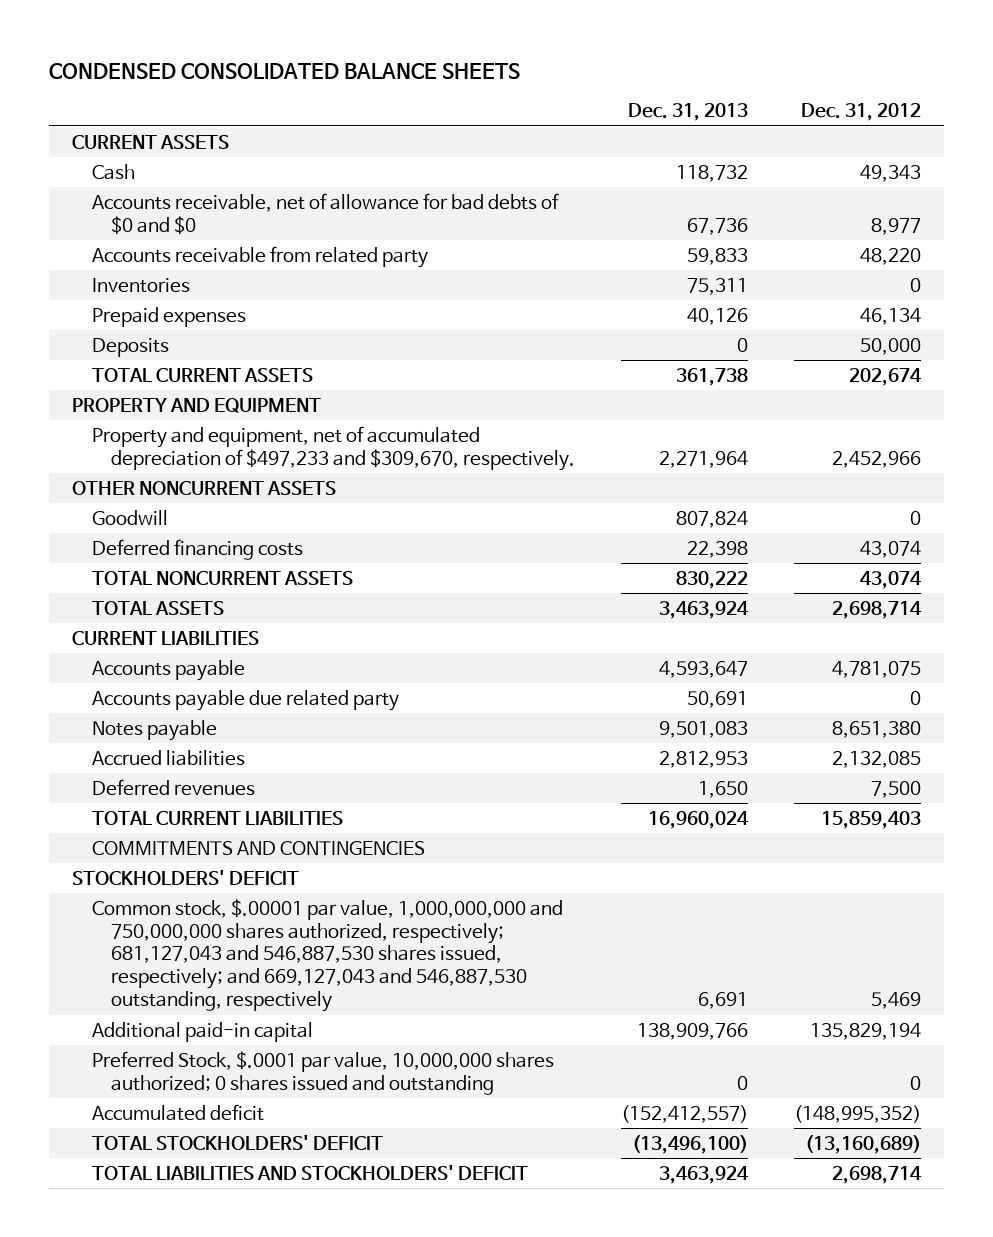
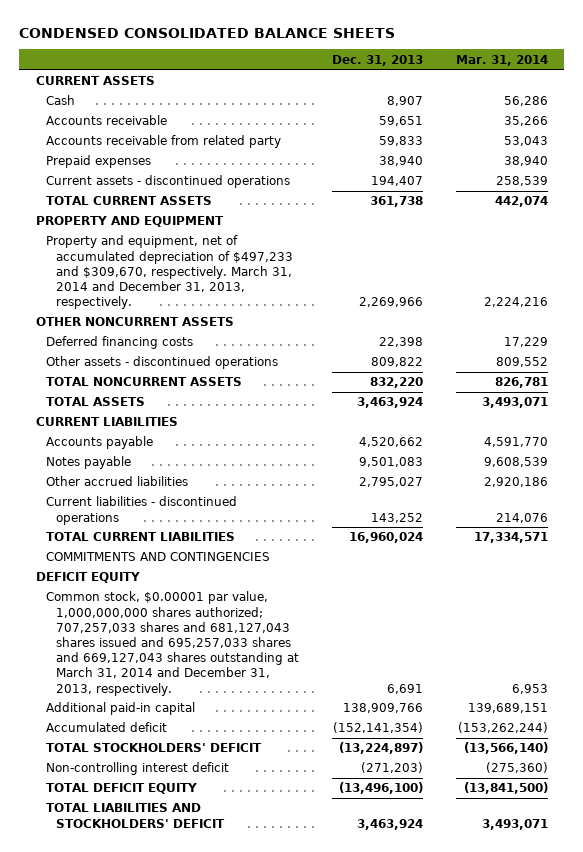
- | Dec. 31, 2013 | Dec. 31, 2012
+ | Dec. 31, 2013 | Mar. 31, 2014
- Cash | 118,732 | 49,343
- Accounts receivable, net of allowance for bad debts of $0 and $0 | 67,736 | 8,977
+ Cash | 8,907 | 56,286
+ Accounts receivable | 59,651 | 35,266
- Inventories | 75,311 | 0
- Prepaid expenses | 40,126 | 46,134
- Deposits | 0 | 50,000
+ Prepaid expenses | 38,940 | 38,940
+ Current assets - discontinued operations | 194,407 | 258,539
- Property and equipment, net of accumulated depreciation of $497,233 and $309,670, respectively. | 2,271,964 | 2,452,966
+ Property and equipment, net of accumulated depreciation of $497,233 and $309,670, respectively. March 31, 2014 and December 31, 2013, respectively. | 2,269,966 | 2,224,216
- Goodwill | 807,824 | 0
- TOTAL NONCURRENT ASSETS | 830,222 | 43,074
+ Other assets - discontinued operations | 809,822 | 809,552
+ TOTAL NONCURRENT ASSETS | 832,220 | 826,781
- Accounts payable | 4,593,647 | 4,781,075
- Accounts payable due related party | 50,691 | 0
+ Accounts payable | 4,520,662 | 4,591,770
- Accrued liabilities | 2,812,953 | 2,132,085
- Deferred revenues | 1,650 | 7,500
+ Other accrued liabilities | 2,795,027 | 2,920,186
+ Current liabilities - discontinued operations | 143,252 | 214,076
- STOCKHOLDERS' DEFICIT
- Common stock, $.00001 par value, 1,000,000,000 and 750,000,000 shares authorized, respectively; 681,127,043 and 546,887,530 shares issued, respectively; and 669,127,043 and 546,887,530 outstanding, respectively | 6,691 | 5,469
+ DEFICIT EQUITY
+ Common stock, $0.00001 par value, 1,000,000,000 shares authorized; 707,257,033 shares and 681,127,043 shares issued and 695,257,033 shares and 669,127,043 shares outstanding at March 31, 2014 and December 31, 2013, respectively. | 6,691 | 6,953
- Preferred Stock, $.0001 par value, 10,000,000 shares authorized; 0 shares issued and outstanding | 0 | 0
- Accumulated deficit | (152,412,557) | (148,995,352)
- TOTAL STOCKHOLDERS' DEFICIT | (13,496,100) | (13,160,689)
+ Accumulated deficit | (152,141,354) | (153,262,244)
+ TOTAL STOCKHOLDERS' DEFICIT | (13,224,897) | (13,566,140)
+ Non-controlling interest deficit | (271,203) | (275,360)
+ TOTAL DEFICIT EQUITY | (13,496,100) | (13,841,500)

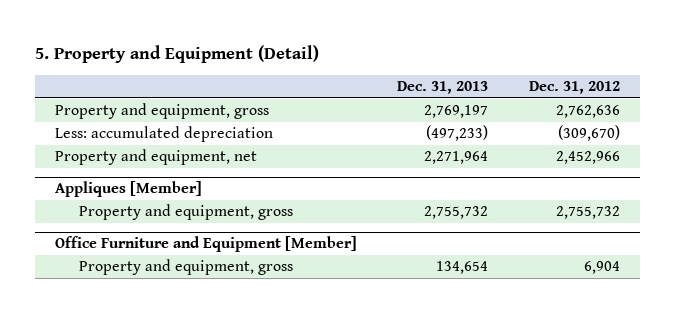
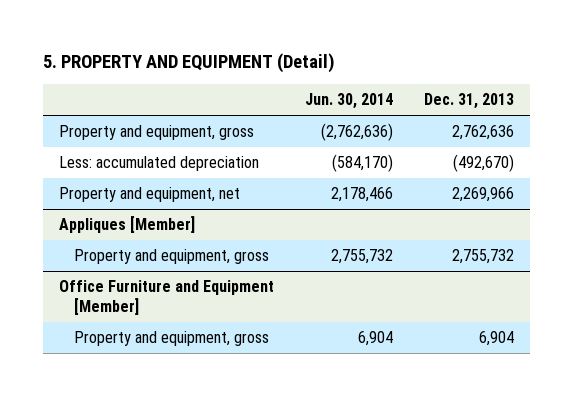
- 5. Property and Equipment (Detail)
+ 5. PROPERTY AND EQUIPMENT (Detail)
- | Dec. 31, 2013 | Dec. 31, 2012
+ | Jun. 30, 2014 | Dec. 31, 2013
- Property and equipment, gross | 2,769,197 | 2,762,636
- Less: accumulated depreciation | (497,233) | (309,670)
- Property and equipment, net | 2,271,964 | 2,452,966
+ Property and equipment, gross | (2,762,636) | 2,762,636
+ Less: accumulated depreciation | (584,170) | (492,670)
+ Property and equipment, net | 2,178,466 | 2,269,966
@ Office Furniture and Equipment [Member]
- Property and equipment, gross | 134,654 | 6,904
+ Property and equipment, gross | 6,904 | 6,904

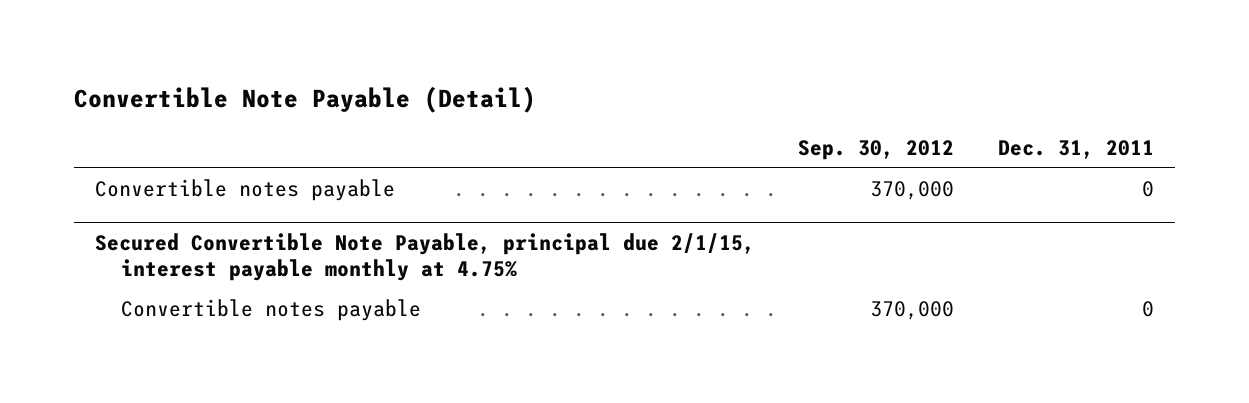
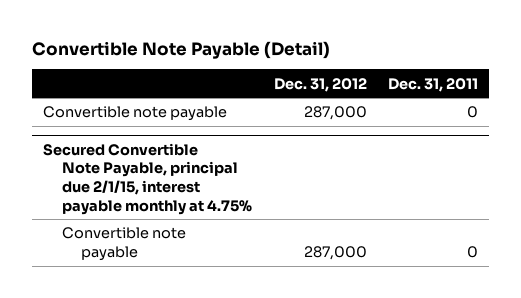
- | Sep. 30, 2012 | Dec. 31, 2011
+ | Dec. 31, 2012 | Dec. 31, 2011
- Convertible notes payable | 370,000 | 0
+ Convertible note payable | 287,000 | 0
@ Secured Convertible Note Payable, principal due 2/1/15, interest payable monthly at 4.75%
- Convertible notes payable | 370,000 | 0
+ Convertible note payable | 287,000 | 0

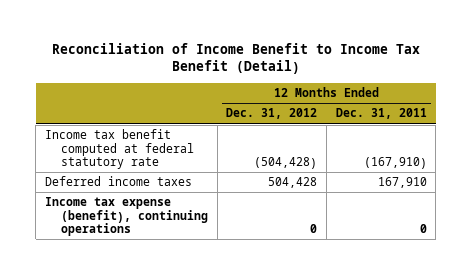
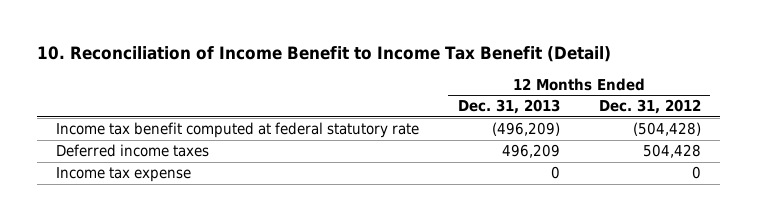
- Reconciliation of Income Benefit to Income Tax Benefit (Detail)
+ 10. Reconciliation of Income Benefit to Income Tax Benefit (Detail)
- | 12 Months Ended Dec. 31, 2012 | 12 Months Ended Dec. 31, 2011
+ | 12 Months Ended Dec. 31, 2013 | 12 Months Ended Dec. 31, 2012
- Income tax expense (benefit), continuing operations | 0 | 0
+ Income tax expense | 0 | 0

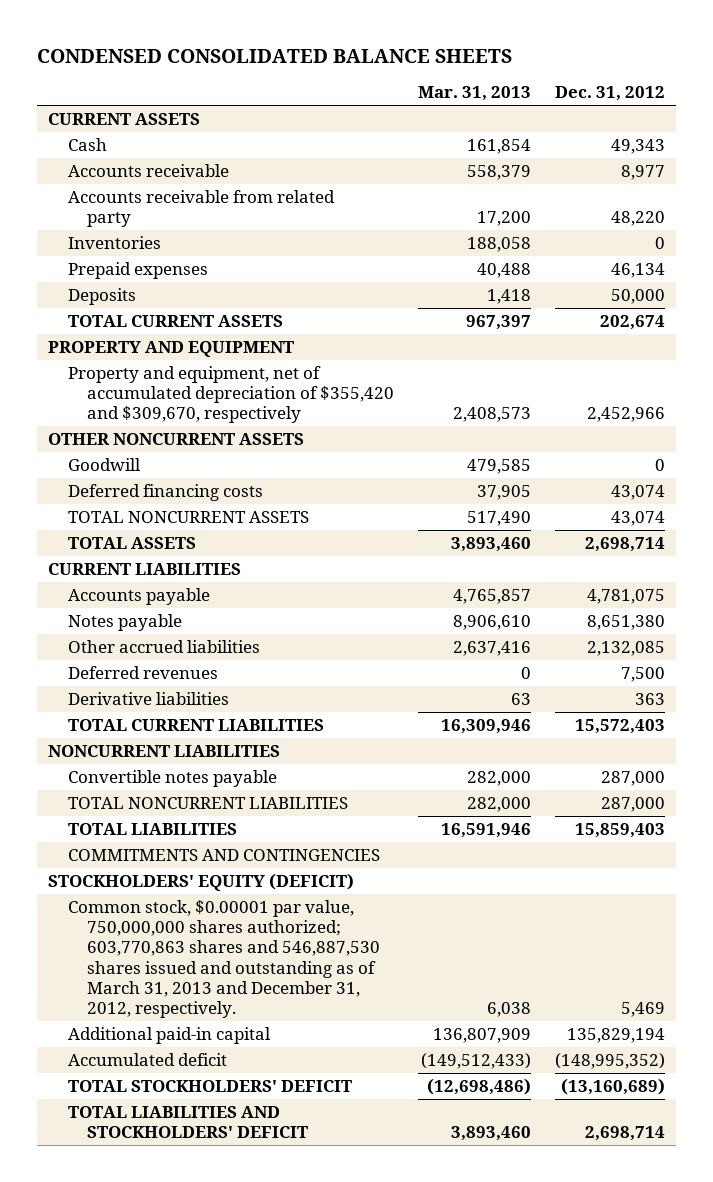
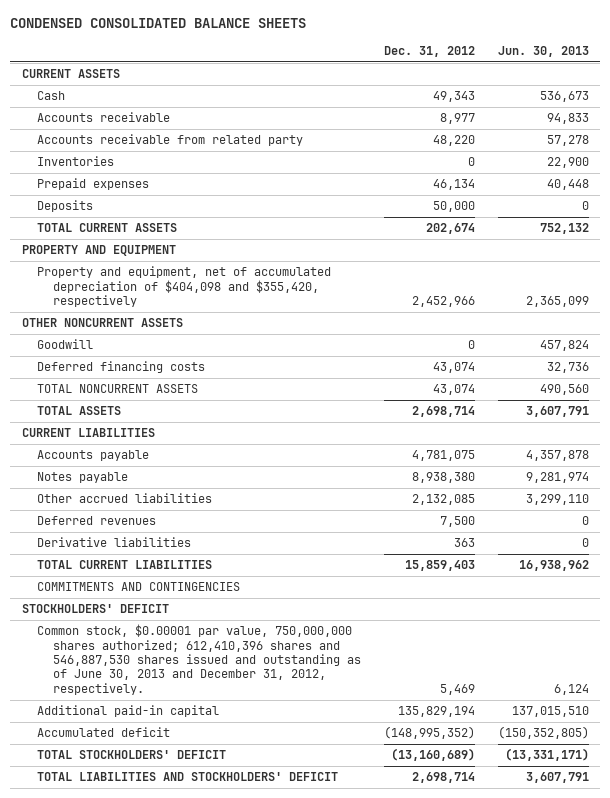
- | Mar. 31, 2013 | Dec. 31, 2012
+ | Dec. 31, 2012 | Jun. 30, 2013
- Property and equipment, net of accumulated depreciation of $355,420 and $309,670, respectively | 2,408,573 | 2,452,966
+ Property and equipment, net of accumulated depreciation of $404,098 and $355,420, respectively | 2,452,966 | 2,365,099
- Notes payable | 8,906,610 | 8,651,380
+ Notes payable | 8,938,380 | 9,281,974
- TOTAL CURRENT LIABILITIES | 16,309,946 | 15,572,403
- NONCURRENT LIABILITIES
- Convertible notes payable | 282,000 | 287,000
- TOTAL NONCURRENT LIABILITIES | 282,000 | 287,000
- TOTAL LIABILITIES | 16,591,946 | 15,859,403
+ TOTAL CURRENT LIABILITIES | 15,859,403 | 16,938,962
- STOCKHOLDERS' EQUITY (DEFICIT)
- Common stock, $0.00001 par value, 750,000,000 shares authorized; 603,770,863 shares and 546,887,530 shares issued and outstanding as of March 31, 2013 and December 31, 2012, respectively. | 6,038 | 5,469
+ STOCKHOLDERS' DEFICIT
+ Common stock, $0.00001 par value, 750,000,000 shares authorized; 612,410,396 shares and 546,887,530 shares issued and outstanding as of June 30, 2013 and December 31, 2012, respectively. | 5,469 | 6,124

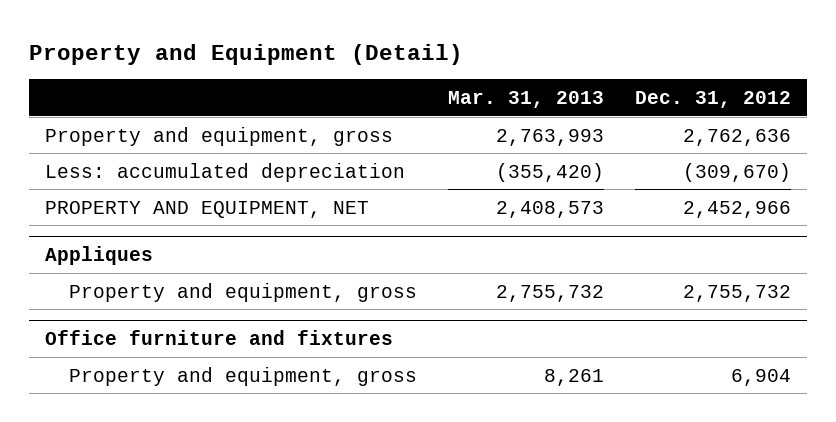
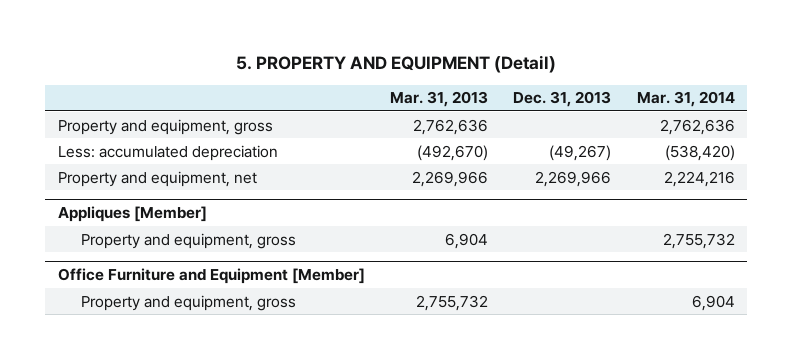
- Property and Equipment (Detail)
+ 5. PROPERTY AND EQUIPMENT (Detail)
- | Mar. 31, 2013 | Dec. 31, 2012
+ | Mar. 31, 2013 | Dec. 31, 2013 | Mar. 31, 2014
- Property and equipment, gross | 2,763,993 | 2,762,636
- Less: accumulated depreciation | (355,420) | (309,670)
- PROPERTY AND EQUIPMENT, NET | 2,408,573 | 2,452,966
- Appliques
+ Property and equipment, gross | 2,762,636 | | 2,762,636
+ Less: accumulated depreciation | (492,670) | (49,267) | (538,420)
+ Property and equipment, net | 2,269,966 | 2,269,966 | 2,224,216
+ Appliques [Member]
+ Property and equipment, gross | 6,904 | | 2,755,732
+ Office Furniture and Equipment [Member]
- Office furniture and fixtures
- Property and equipment, gross | 8,261 | 6,904

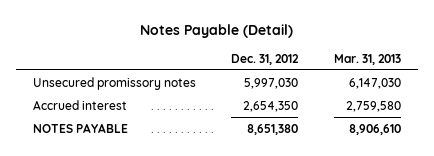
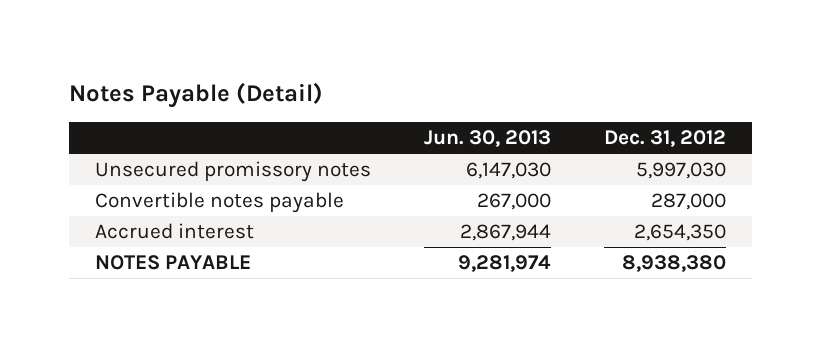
- | Dec. 31, 2012 | Mar. 31, 2013
+ | Jun. 30, 2013 | Dec. 31, 2012
+ Convertible notes payable | 267,000 | 287,000
- NOTES PAYABLE | 8,651,380 | 8,906,610
+ NOTES PAYABLE | 9,281,974 | 8,938,380

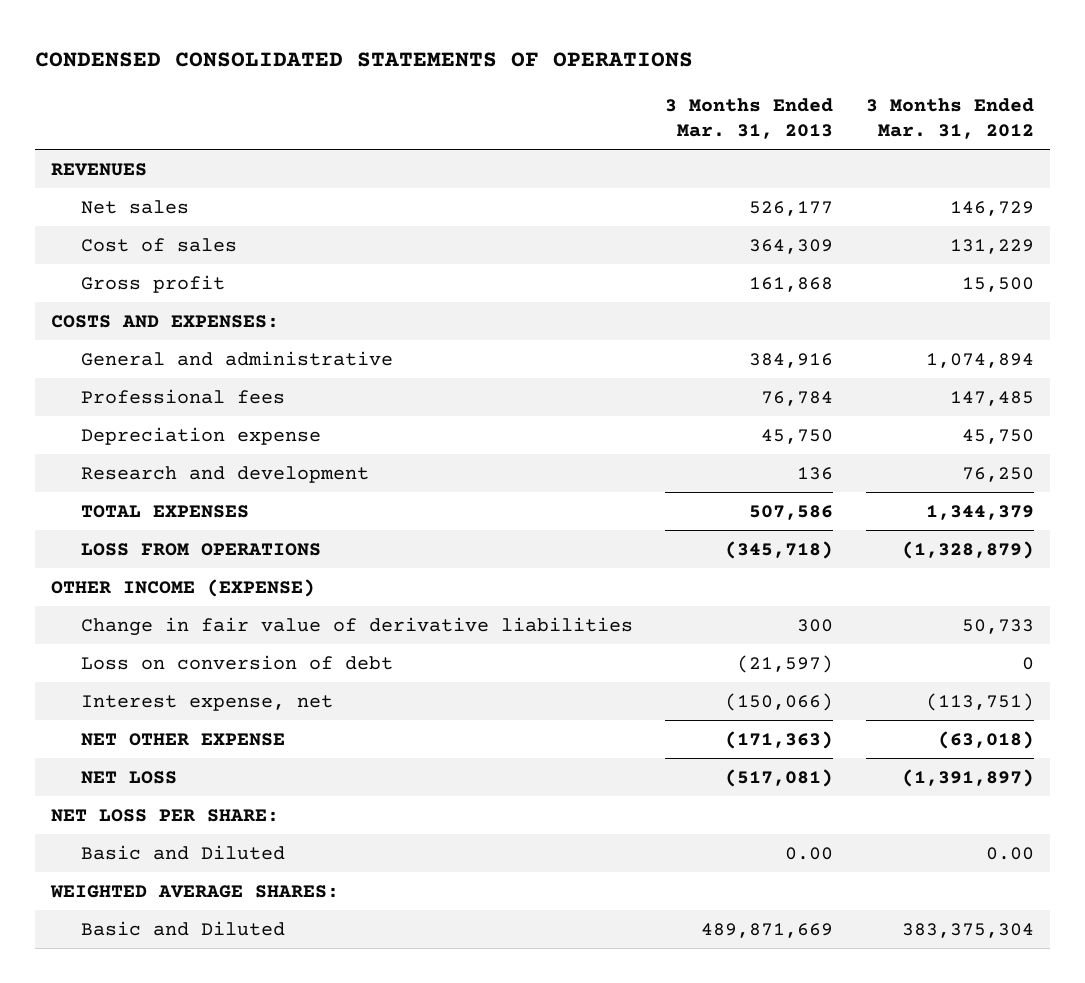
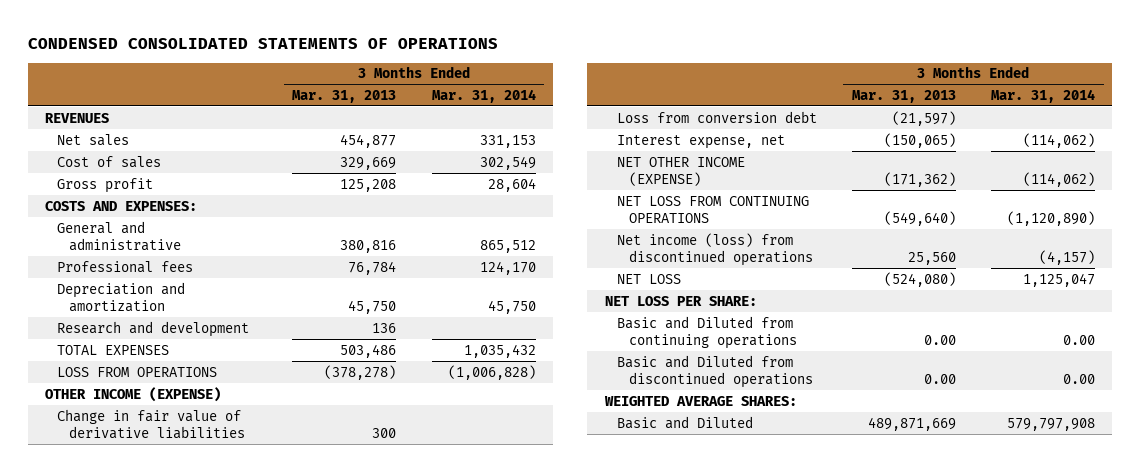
- | 3 Months Ended Mar. 31, 2013 | 3 Months Ended Mar. 31, 2012
+ | 3 Months Ended Mar. 31, 2013 | 3 Months Ended Mar. 31, 2014
- Net sales | 526,177 | 146,729
- Cost of sales | 364,309 | 131,229
- Gross profit | 161,868 | 15,500
+ Net sales | 454,877 | 331,153
+ Cost of sales | 329,669 | 302,549
+ Gross profit | 125,208 | 28,604
- General and administrative | 384,916 | 1,074,894
+ General and administrative | 380,816 | 865,512
- Depreciation expense | 45,750 | 45,750
+ Depreciation and amortization | 45,750 | 45,750
- TOTAL EXPENSES | 507,586 | 1,344,379
- LOSS FROM OPERATIONS | (345,718) | (1,328,879)
+ TOTAL EXPENSES | 503,486 | 1,035,432
+ LOSS FROM OPERATIONS | (378,278) | (1,006,828)
- Loss on conversion of debt | (21,597) | 0
- Interest expense, net | (150,066) | (113,751)
- NET OTHER EXPENSE | (171,363) | (63,018)
- NET LOSS | (517,081) | (1,391,897)
+ Loss from conversion debt | (21,597) |
+ Interest expense, net | (150,065) | (114,062)
+ NET OTHER INCOME (EXPENSE) | (171,362) | (114,062)
+ NET LOSS FROM CONTINUING OPERATIONS | (549,640) | (1,120,890)
+ Net income (loss) from discontinued operations | 25,560 | (4,157)
+ NET LOSS | (524,080) | 1,125,047
- Basic and Diluted | 0.00 | 0.00
+ Basic and Diluted from continuing operations | 0.00 | 0.00
+ Basic and Diluted from discontinued operations | 0.00 | 0.00

